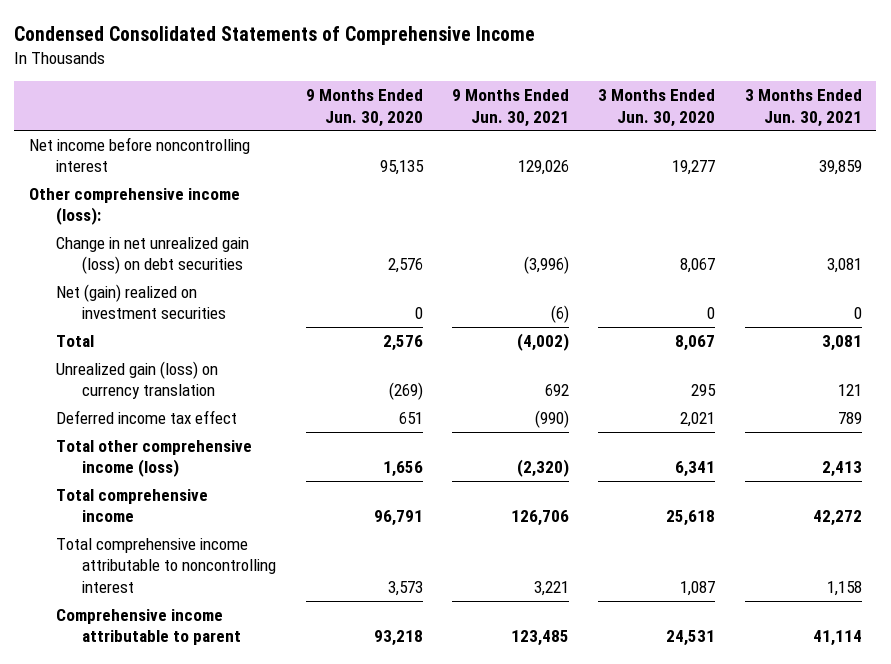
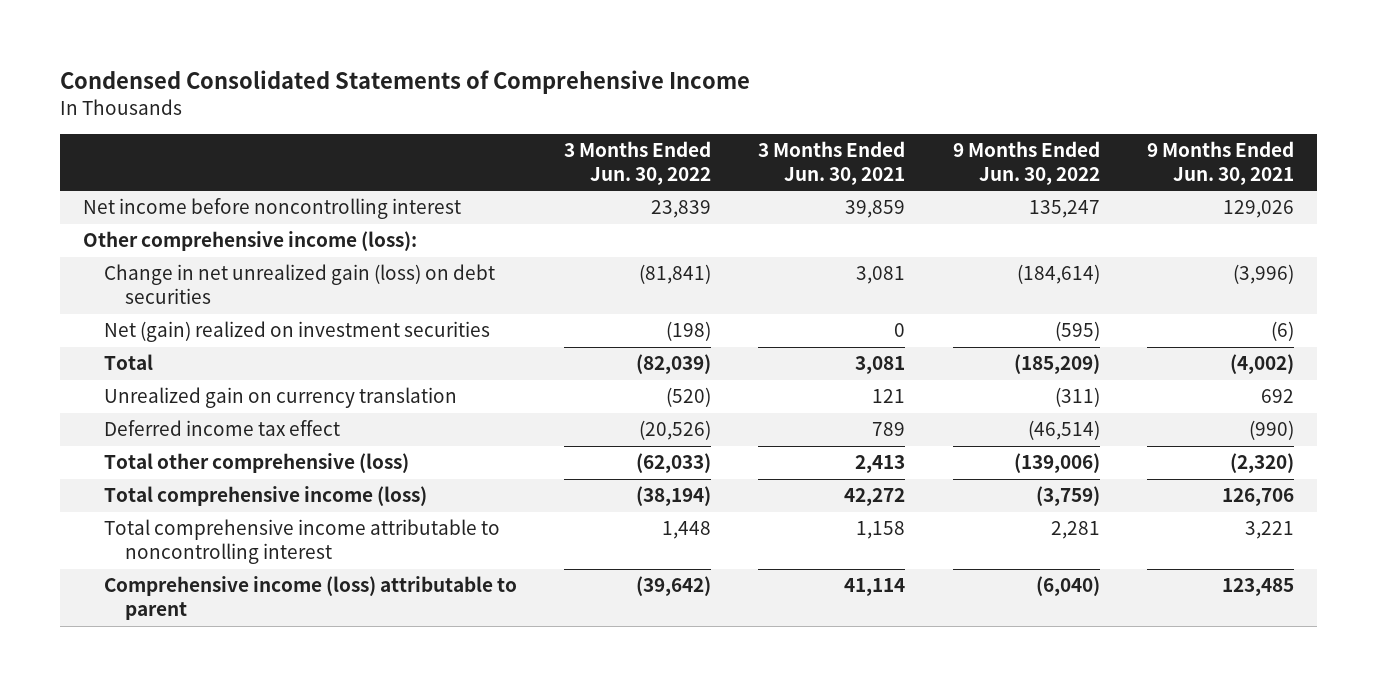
- | 9 Months Ended Jun. 30, 2020 | 9 Months Ended Jun. 30, 2021 | 3 Months Ended Jun. 30, 2020 | 3 Months Ended Jun. 30, 2021
+ | 3 Months Ended Jun. 30, 2022 | 3 Months Ended Jun. 30, 2021 | 9 Months Ended Jun. 30, 2022 | 9 Months Ended Jun. 30, 2021
- Unrealized gain (loss) on currency translation | (269) | 692 | 295 | 121
+ Unrealized gain on currency translation | (520) | 121 | (311) | 692
- Total other comprehensive income (loss) | 1,656 | (2,320) | 6,341 | 2,413
- Total comprehensive income | 96,791 | 126,706 | 25,618 | 42,272
+ Total other comprehensive (loss) | (62,033) | 2,413 | (139,006) | (2,320)
+ Total comprehensive income (loss) | (38,194) | 42,272 | (3,759) | 126,706
- Comprehensive income attributable to parent | 93,218 | 123,485 | 24,531 | 41,114
+ Comprehensive income (loss) attributable to parent | (39,642) | 41,114 | (6,040) | 123,485

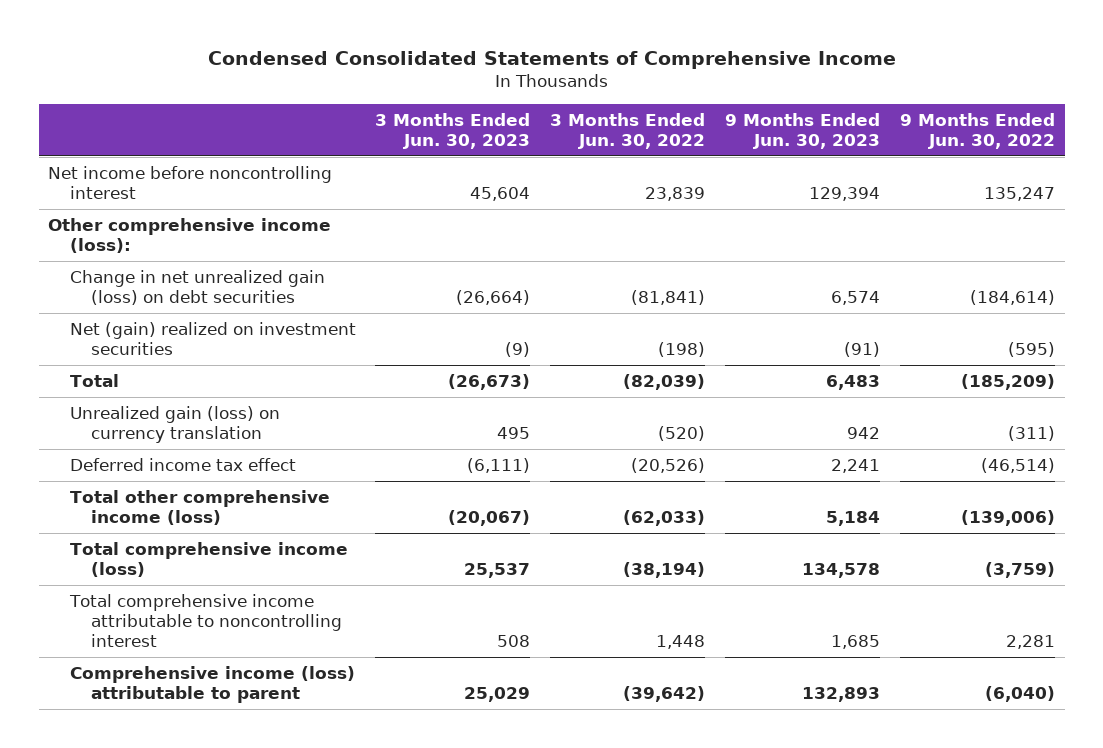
- | 3 Months Ended Jun. 30, 2022 | 3 Months Ended Jun. 30, 2021 | 9 Months Ended Jun. 30, 2022 | 9 Months Ended Jun. 30, 2021
+ | 3 Months Ended Jun. 30, 2023 | 3 Months Ended Jun. 30, 2022 | 9 Months Ended Jun. 30, 2023 | 9 Months Ended Jun. 30, 2022
- Unrealized gain on currency translation | (520) | 121 | (311) | 692
+ Unrealized gain (loss) on currency translation | 495 | (520) | 942 | (311)
- Total other comprehensive (loss) | (62,033) | 2,413 | (139,006) | (2,320)
+ Total other comprehensive income (loss) | (20,067) | (62,033) | 5,184 | (139,006)

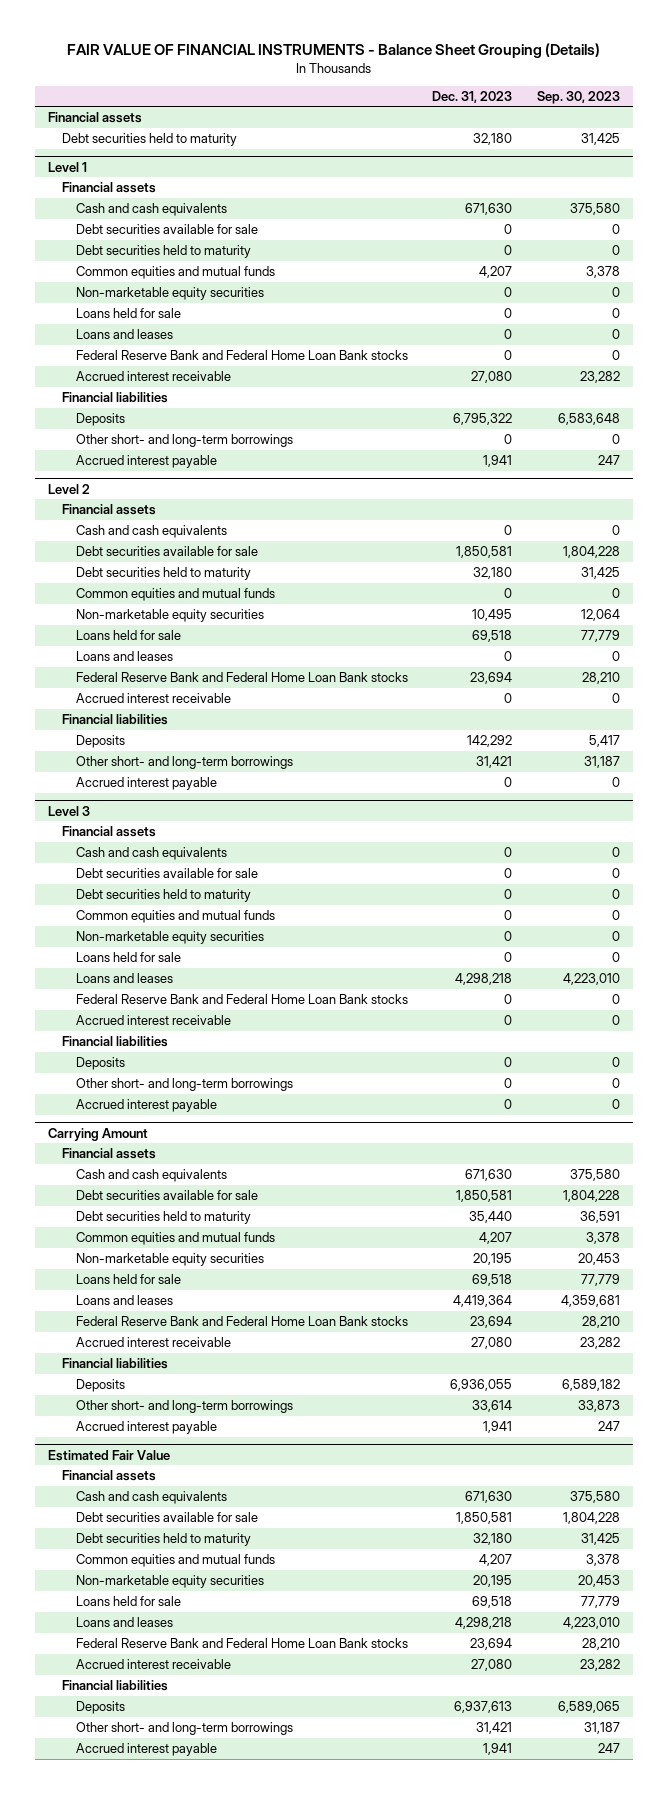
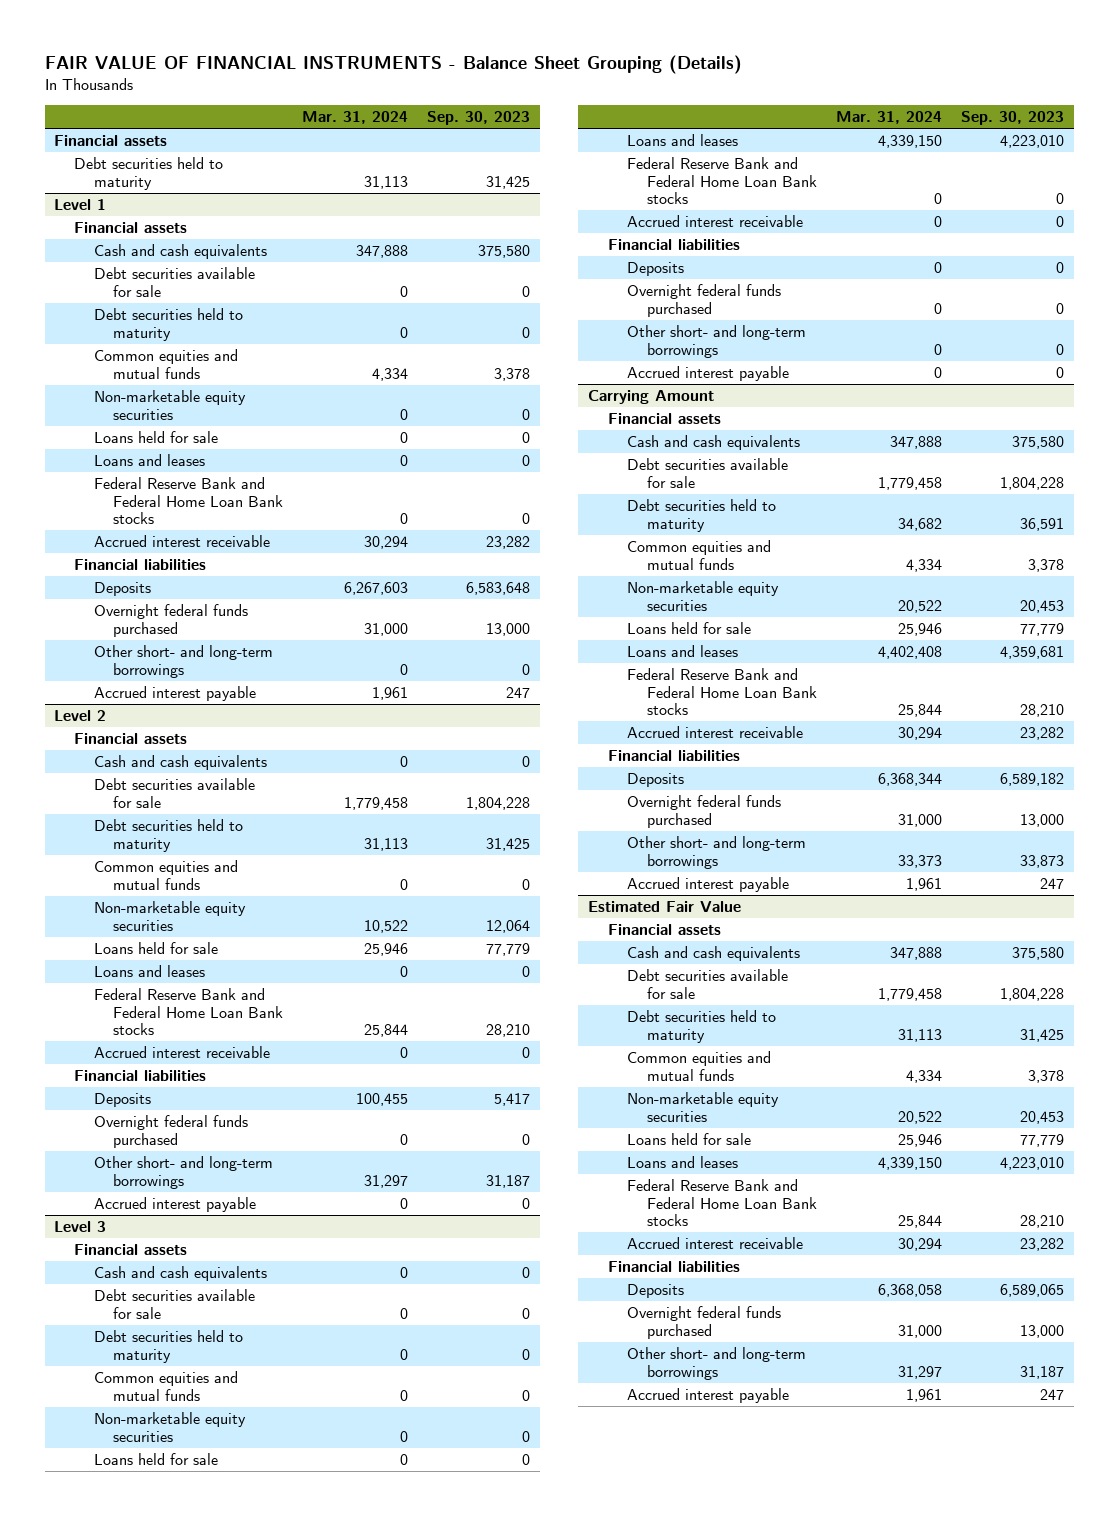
- | Dec. 31, 2023 | Sep. 30, 2023
+ | Mar. 31, 2024 | Sep. 30, 2023
@ Level 1
+ Overnight federal funds purchased | 31,000 | 13,000
@ Level 2
+ Overnight federal funds purchased | 0 | 0
@ Level 3
+ Overnight federal funds purchased | 0 | 0
@ Carrying Amount
+ Overnight federal funds purchased | 31,000 | 13,000
@ Estimated Fair Value
+ Overnight federal funds purchased | 31,000 | 13,000

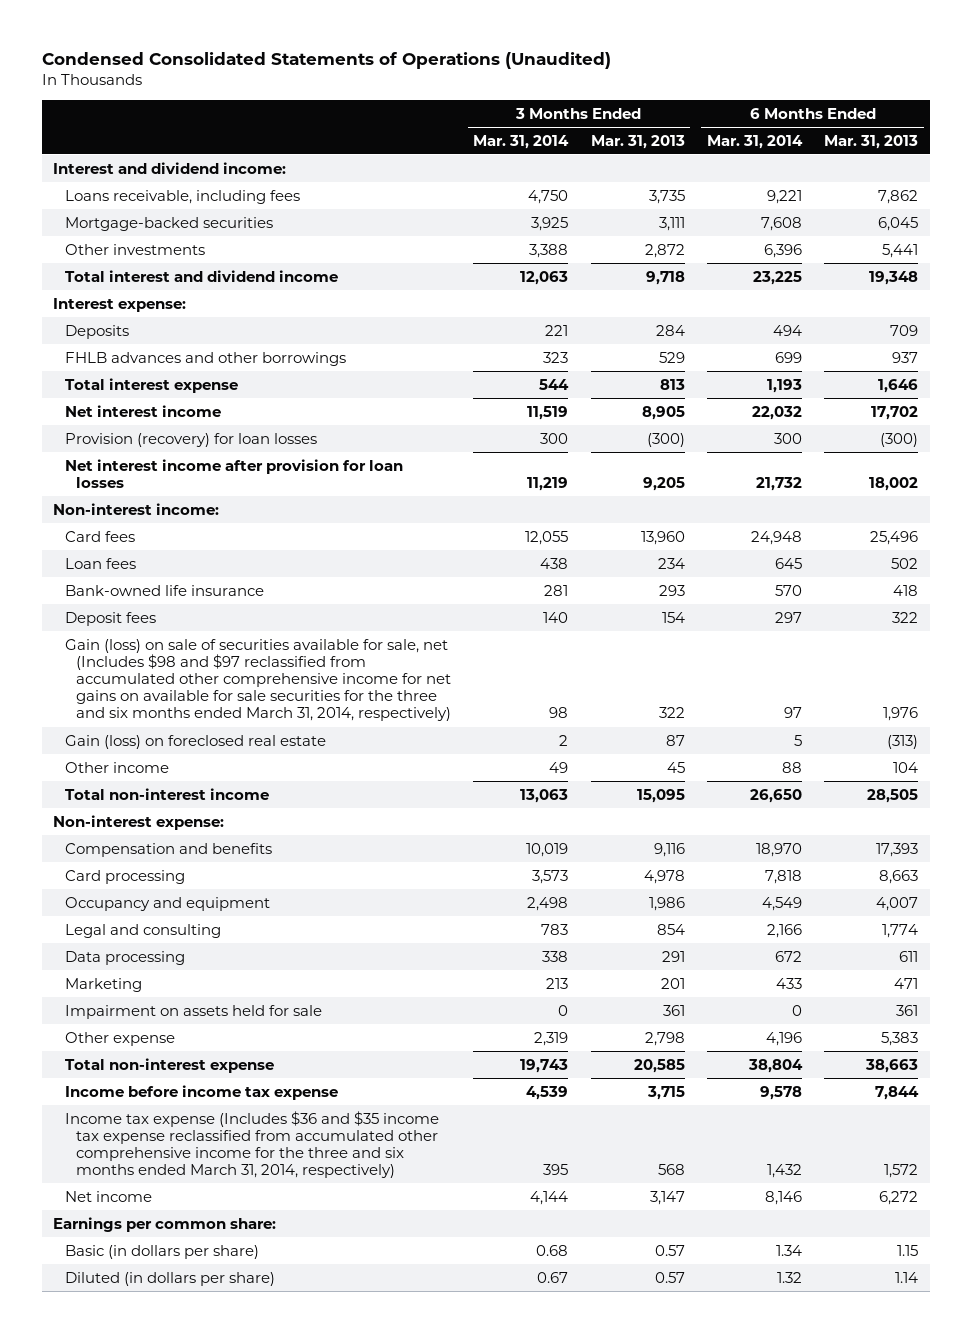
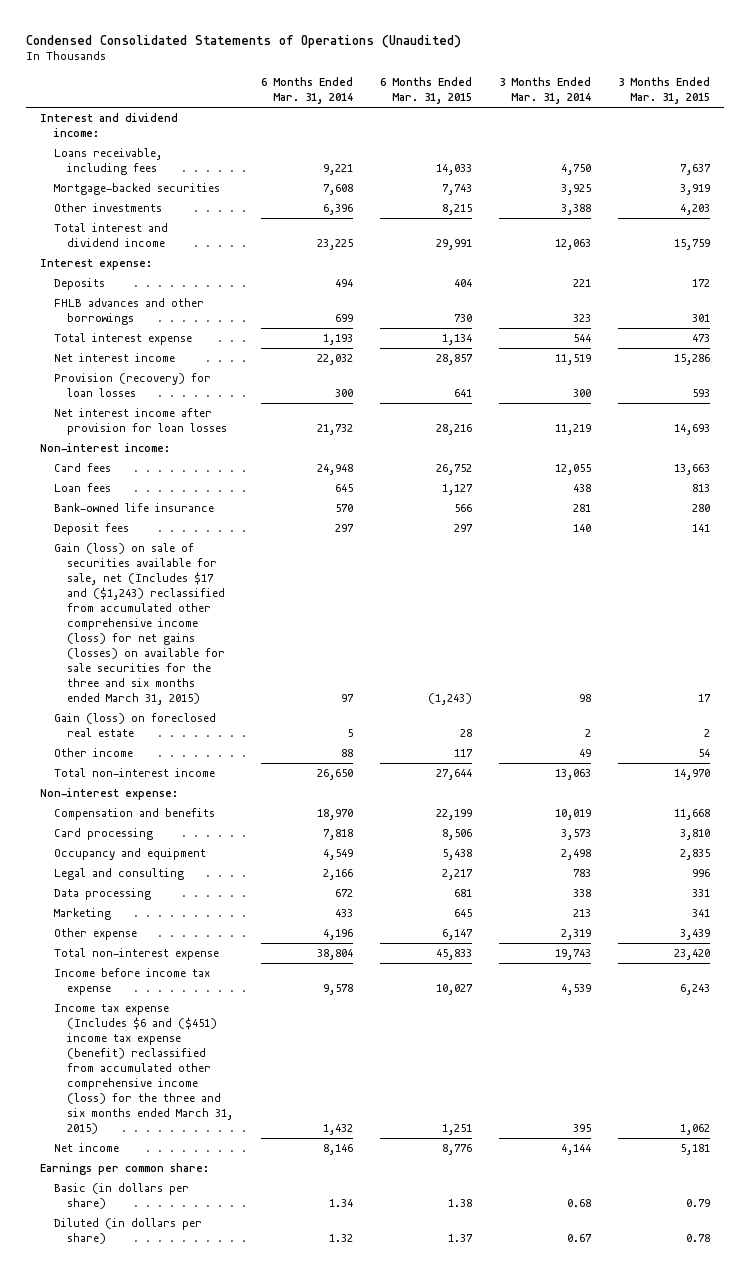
- | 3 Months Ended Mar. 31, 2014 | 3 Months Ended Mar. 31, 2013 | 6 Months Ended Mar. 31, 2014 | 6 Months Ended Mar. 31, 2013
+ | 6 Months Ended Mar. 31, 2014 | 6 Months Ended Mar. 31, 2015 | 3 Months Ended Mar. 31, 2014 | 3 Months Ended Mar. 31, 2015
- Gain (loss) on sale of securities available for sale, net (Includes $98 and $97 reclassified from accumulated other comprehensive income for net gains on available for sale securities for the three and six months ended March 31, 2014, respectively) | 98 | 322 | 97 | 1,976
+ Gain (loss) on sale of securities available for sale, net (Includes $17 and ($1,243) reclassified from accumulated other comprehensive income (loss) for net gains (losses) on available for sale securities for the three and six months ended March 31, 2015) | 97 | (1,243) | 98 | 17
- Impairment on assets held for sale | 0 | 361 | 0 | 361
- Income tax expense (Includes $36 and $35 income tax expense reclassified from accumulated other comprehensive income for the three and six months ended March 31, 2014, respectively) | 395 | 568 | 1,432 | 1,572
+ Income tax expense (Includes $6 and ($451) income tax expense (benefit) reclassified from accumulated other comprehensive income (loss) for the three and six months ended March 31, 2015) | 1,432 | 1,251 | 395 | 1,062

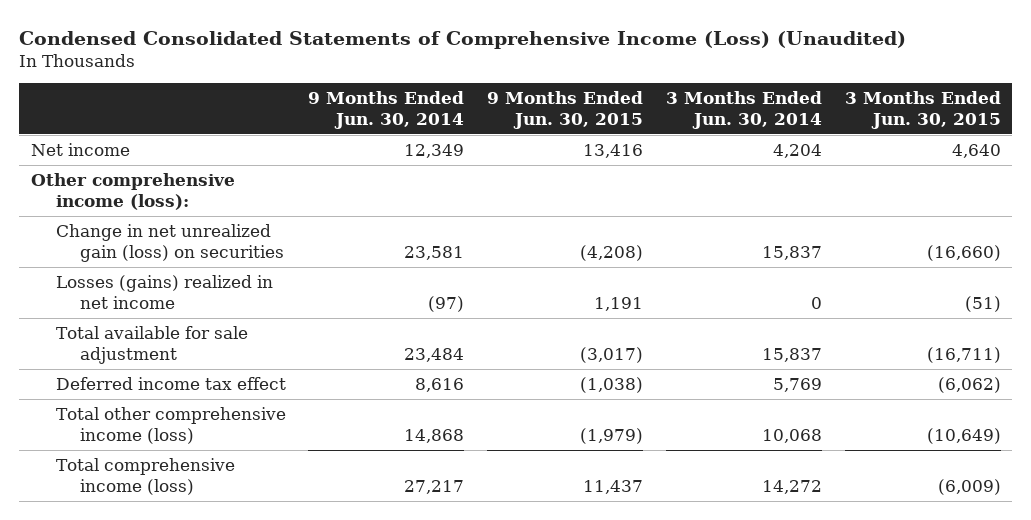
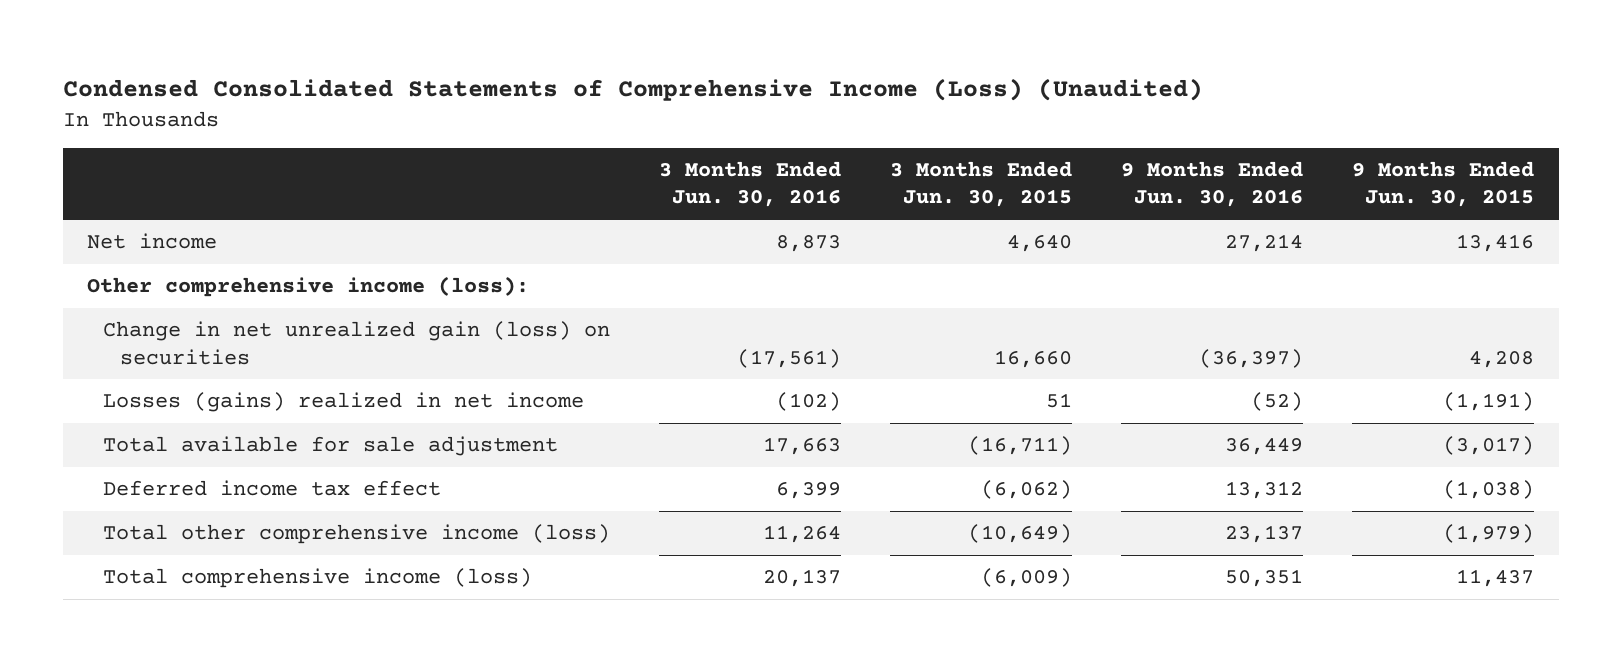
- | 9 Months Ended Jun. 30, 2014 | 9 Months Ended Jun. 30, 2015 | 3 Months Ended Jun. 30, 2014 | 3 Months Ended Jun. 30, 2015
+ | 3 Months Ended Jun. 30, 2016 | 3 Months Ended Jun. 30, 2015 | 9 Months Ended Jun. 30, 2016 | 9 Months Ended Jun. 30, 2015
- Change in net unrealized gain (loss) on securities | 23,581 | (4,208) | 15,837 | (16,660)
- Losses (gains) realized in net income | (97) | 1,191 | 0 | (51)
+ Change in net unrealized gain (loss) on securities | (17,561) | 16,660 | (36,397) | 4,208
+ Losses (gains) realized in net income | (102) | 51 | (52) | (1,191)

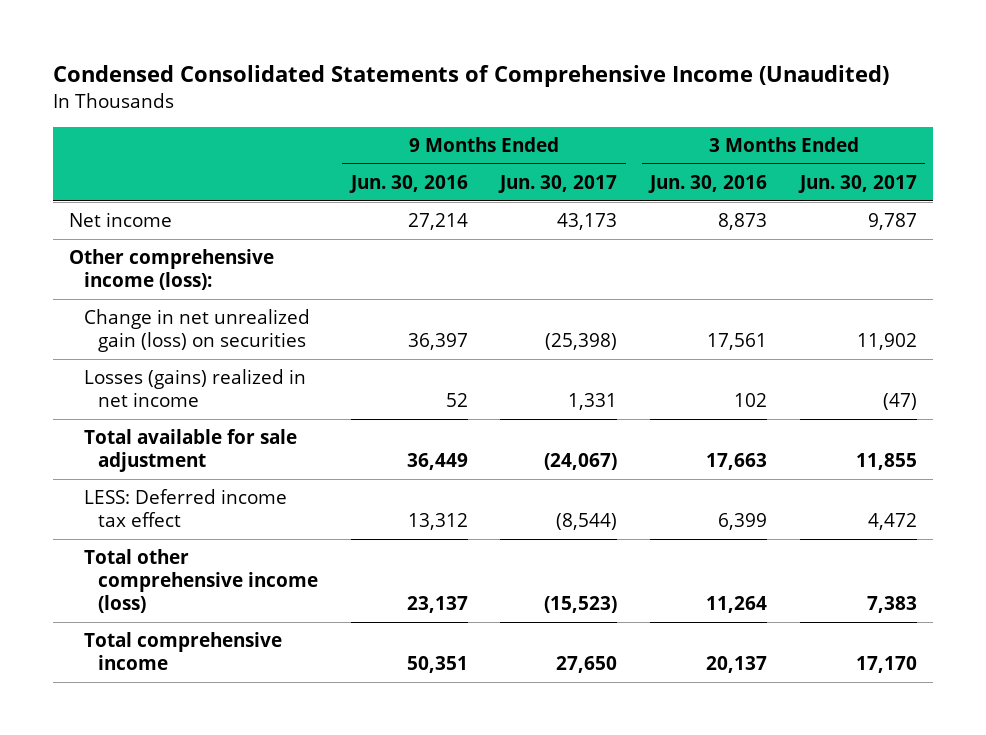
- Condensed Consolidated Statements of Comprehensive Income (Loss) (Unaudited)
+ Condensed Consolidated Statements of Comprehensive Income (Unaudited)
- | 3 Months Ended Jun. 30, 2016 | 3 Months Ended Jun. 30, 2015 | 9 Months Ended Jun. 30, 2016 | 9 Months Ended Jun. 30, 2015
+ | 9 Months Ended Jun. 30, 2016 | 9 Months Ended Jun. 30, 2017 | 3 Months Ended Jun. 30, 2016 | 3 Months Ended Jun. 30, 2017
- Change in net unrealized gain (loss) on securities | (17,561) | 16,660 | (36,397) | 4,208
- Losses (gains) realized in net income | (102) | 51 | (52) | (1,191)
+ Change in net unrealized gain (loss) on securities | 36,397 | (25,398) | 17,561 | 11,902
+ Losses (gains) realized in net income | 52 | 1,331 | 102 | (47)
- Deferred income tax effect | 6,399 | (6,062) | 13,312 | (1,038)
+ LESS: Deferred income tax effect | 13,312 | (8,544) | 6,399 | 4,472
- Total comprehensive income (loss) | 20,137 | (6,009) | 50,351 | 11,437
+ Total comprehensive income | 50,351 | 27,650 | 20,137 | 17,170

